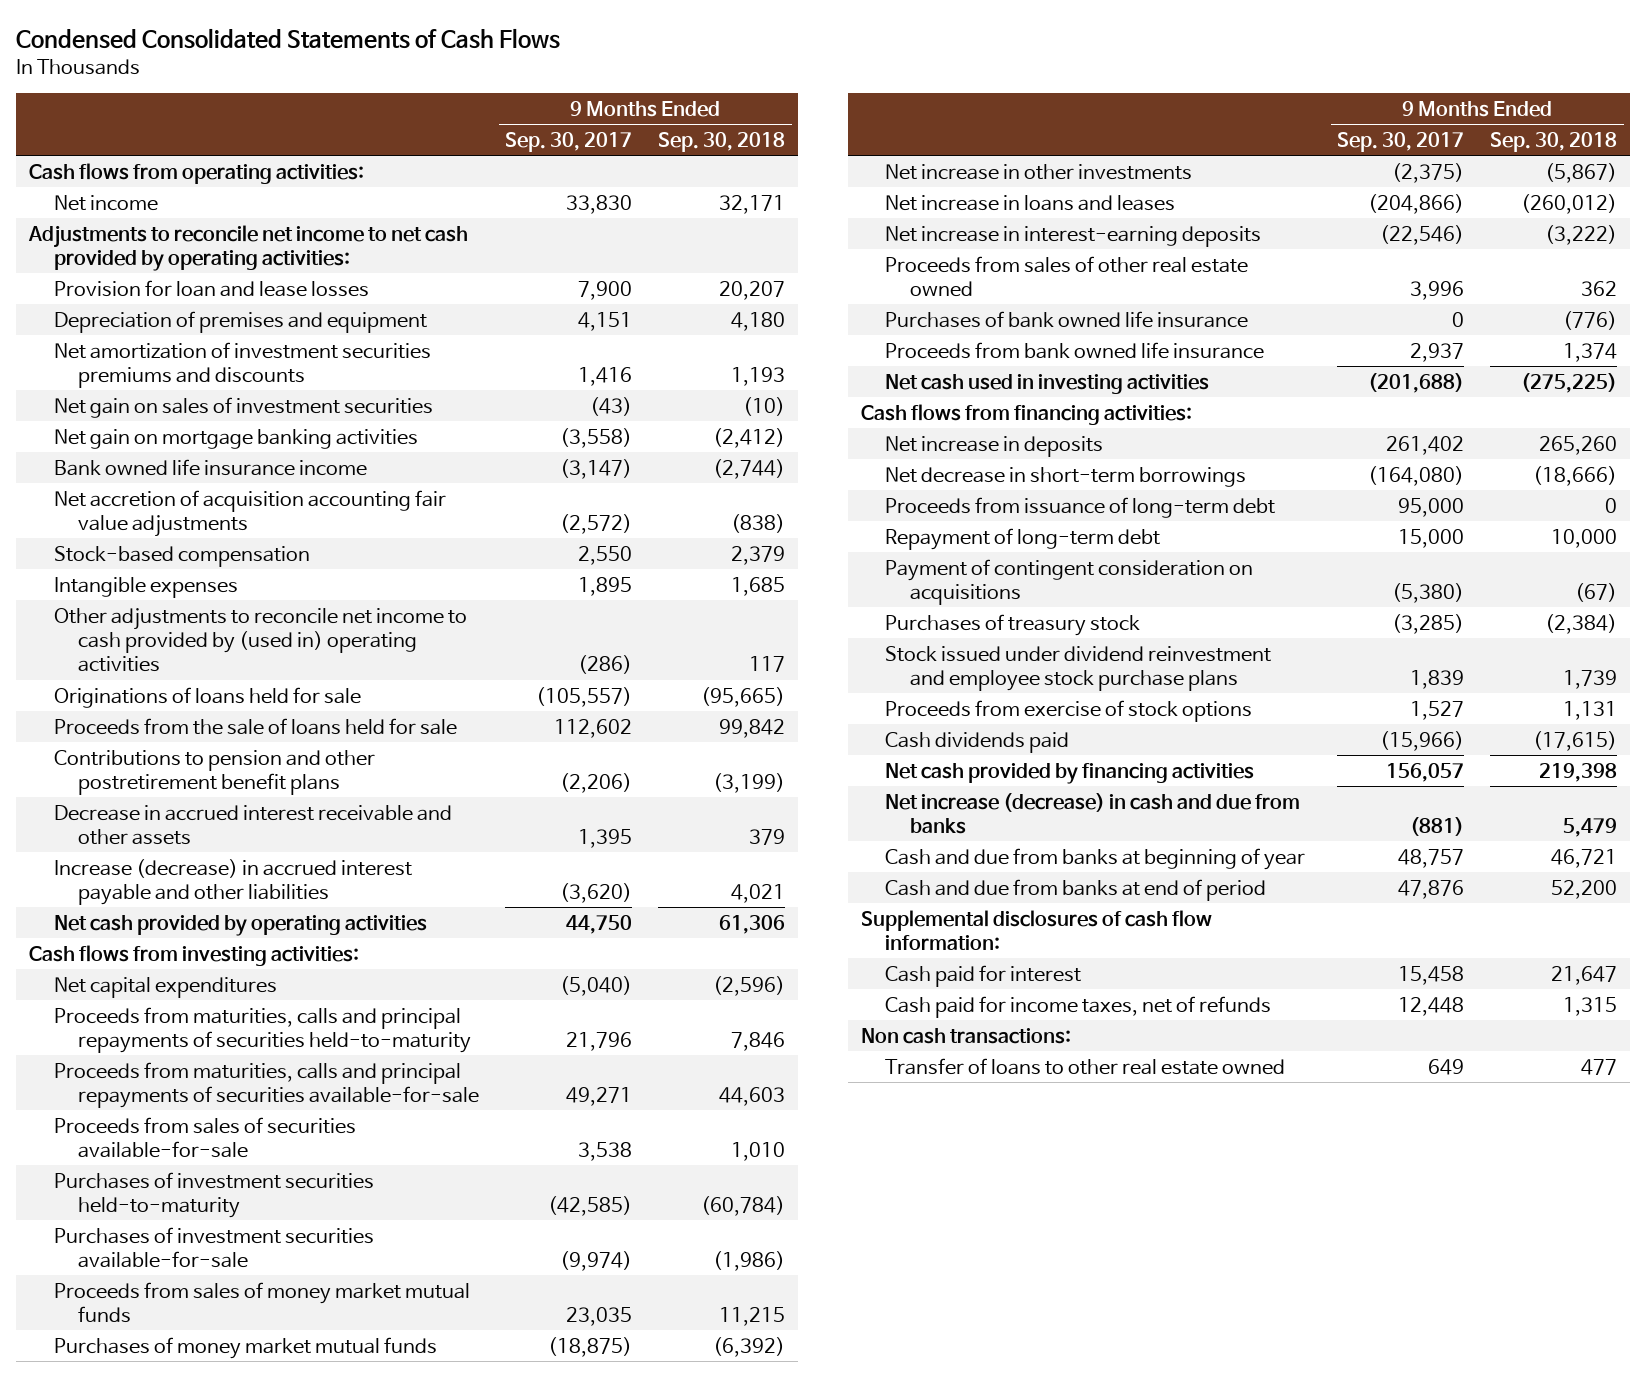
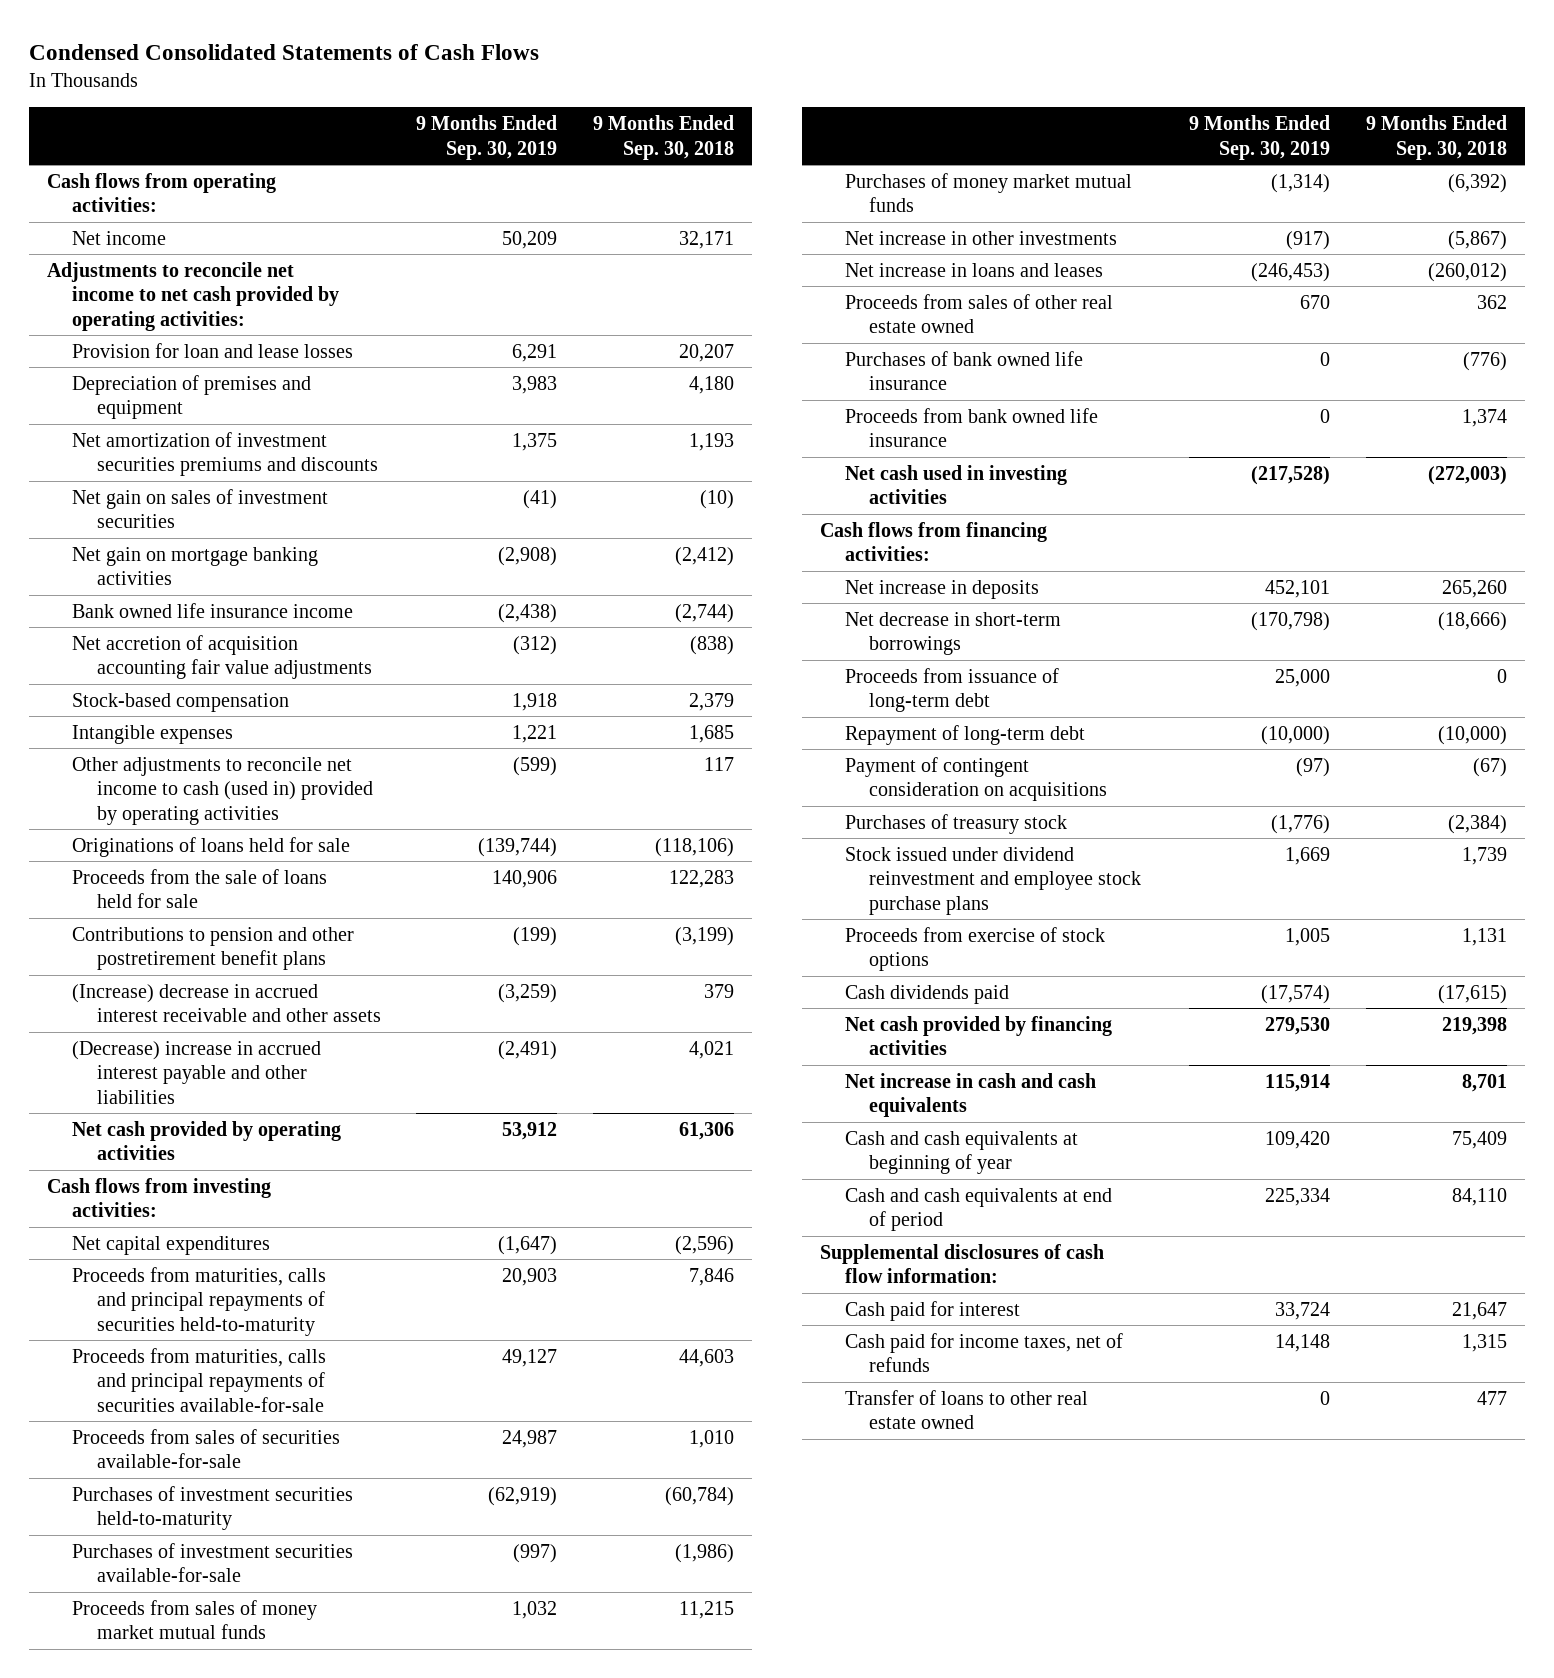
- | 9 Months Ended Sep. 30, 2017 | 9 Months Ended Sep. 30, 2018
+ | 9 Months Ended Sep. 30, 2019 | 9 Months Ended Sep. 30, 2018
- Other adjustments to reconcile net income to cash provided by (used in) operating activities | (286) | 117
- Originations of loans held for sale | (105,557) | (95,665)
- Proceeds from the sale of loans held for sale | 112,602 | 99,842
+ Other adjustments to reconcile net income to cash (used in) provided by operating activities | (599) | 117
+ Originations of loans held for sale | (139,744) | (118,106)
+ Proceeds from the sale of loans held for sale | 140,906 | 122,283
- Decrease in accrued interest receivable and other assets | 1,395 | 379
- Increase (decrease) in accrued interest payable and other liabilities | (3,620) | 4,021
+ (Increase) decrease in accrued interest receivable and other assets | (3,259) | 379
+ (Decrease) increase in accrued interest payable and other liabilities | (2,491) | 4,021
- Net increase in interest-earning deposits | (22,546) | (3,222)
- Net cash used in investing activities | (201,688) | (275,225)
+ Net cash used in investing activities | (217,528) | (272,003)
- Repayment of long-term debt | 15,000 | 10,000
+ Repayment of long-term debt | (10,000) | (10,000)
- Net increase (decrease) in cash and due from banks | (881) | 5,479
- Cash and due from banks at beginning of year | 48,757 | 46,721
- Cash and due from banks at end of period | 47,876 | 52,200
+ Net increase in cash and cash equivalents | 115,914 | 8,701
+ Cash and cash equivalents at beginning of year | 109,420 | 75,409
+ Cash and cash equivalents at end of period | 225,334 | 84,110
- Non cash transactions:

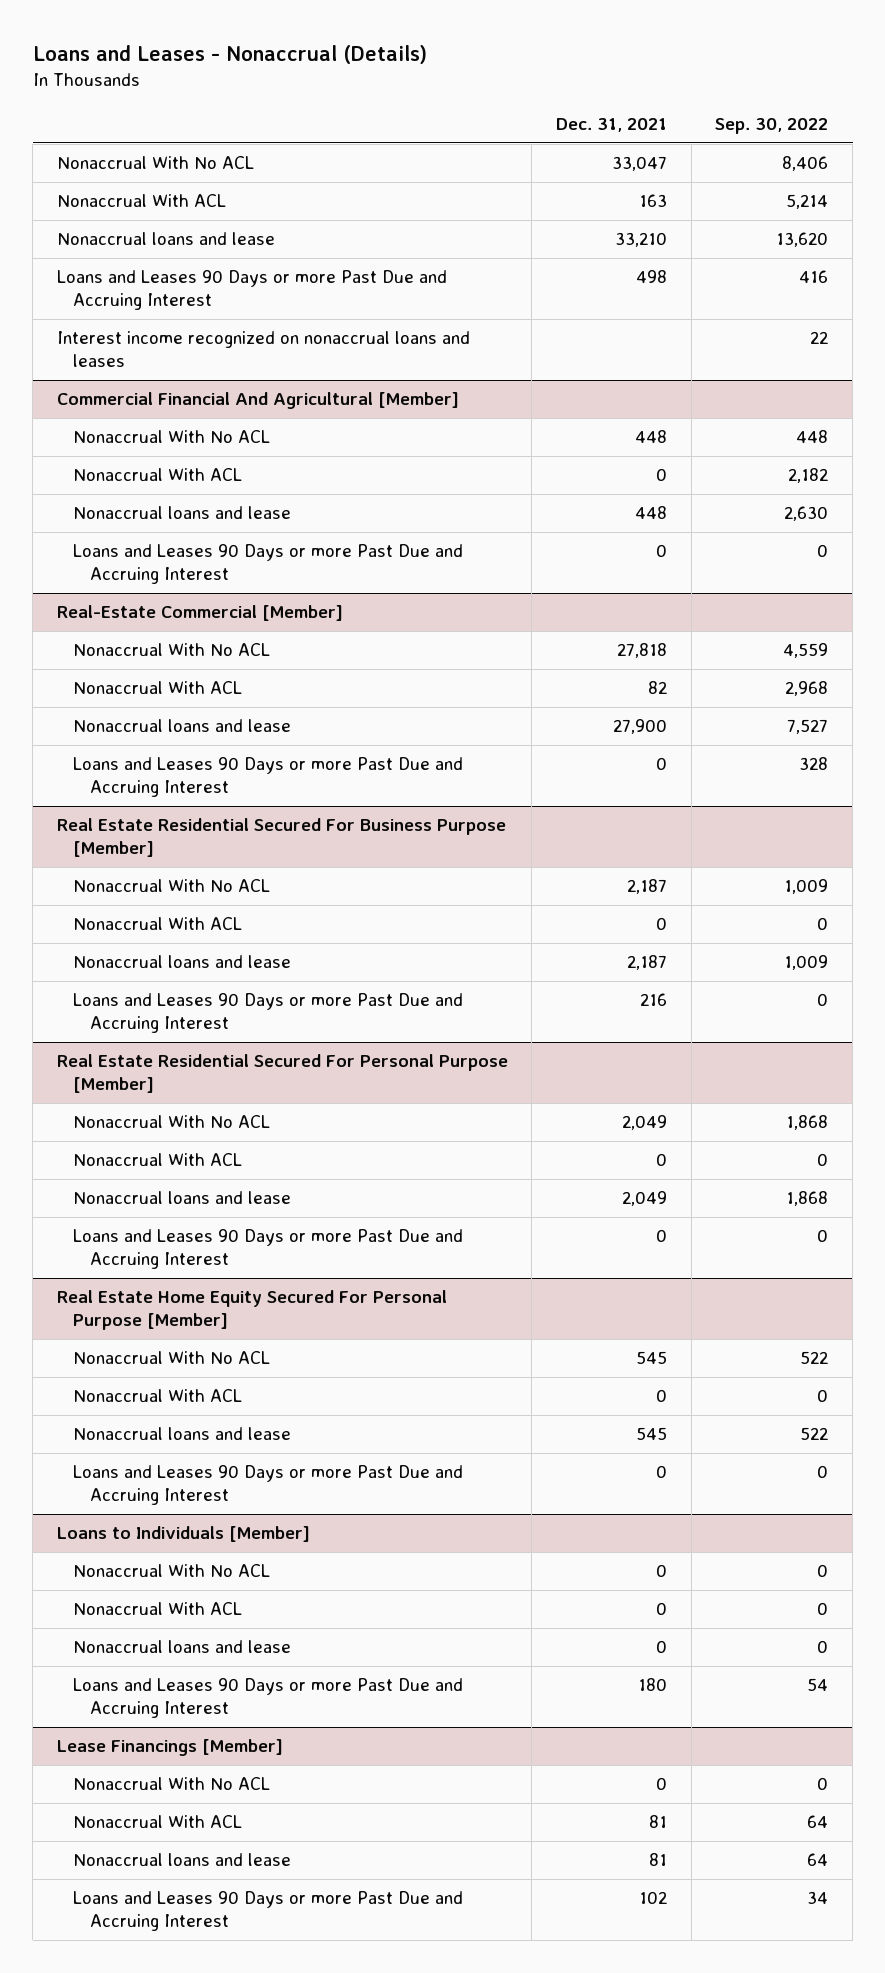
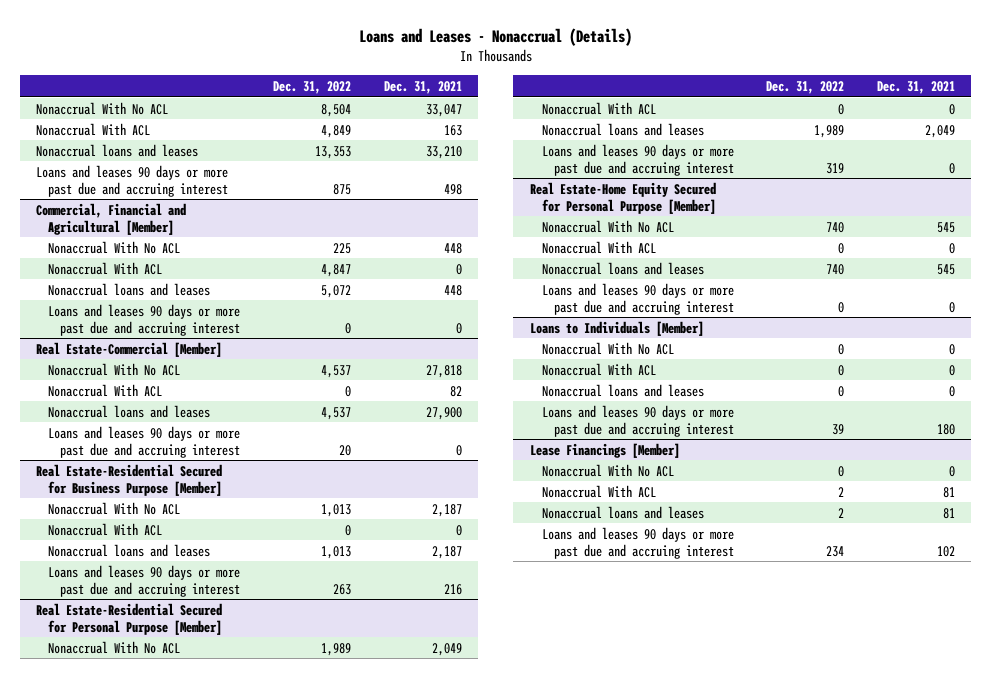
- | Dec. 31, 2021 | Sep. 30, 2022
+ | Dec. 31, 2022 | Dec. 31, 2021
- Nonaccrual loans and lease | 33,210 | 13,620
- Loans and Leases 90 Days or more Past Due and Accruing Interest | 498 | 416
- Interest income recognized on nonaccrual loans and leases | | 22
- Commercial Financial And Agricultural [Member]
+ Nonaccrual loans and leases | 13,353 | 33,210
+ Loans and leases 90 days or more past due and accruing interest | 875 | 498
+ Commercial, Financial and Agricultural [Member]
- Nonaccrual loans and lease | 448 | 2,630
- Loans and Leases 90 Days or more Past Due and Accruing Interest | 0 | 0
- Real-Estate Commercial [Member]
+ Nonaccrual loans and leases | 5,072 | 448
+ Loans and leases 90 days or more past due and accruing interest | 0 | 0
+ Real Estate-Commercial [Member]
- Nonaccrual loans and lease | 27,900 | 7,527
- Loans and Leases 90 Days or more Past Due and Accruing Interest | 0 | 328
- Real Estate Residential Secured For Business Purpose [Member]
+ Nonaccrual loans and leases | 4,537 | 27,900
+ Loans and leases 90 days or more past due and accruing interest | 20 | 0
+ Real Estate-Residential Secured for Business Purpose [Member]
- Nonaccrual loans and lease | 2,187 | 1,009
- Loans and Leases 90 Days or more Past Due and Accruing Interest | 216 | 0
- Real Estate Residential Secured For Personal Purpose [Member]
+ Nonaccrual loans and leases | 1,013 | 2,187
+ Loans and leases 90 days or more past due and accruing interest | 263 | 216
+ Real Estate-Residential Secured for Personal Purpose [Member]
- Nonaccrual loans and lease | 2,049 | 1,868
- Loans and Leases 90 Days or more Past Due and Accruing Interest | 0 | 0
- Real Estate Home Equity Secured For Personal Purpose [Member]
+ Nonaccrual loans and leases | 1,989 | 2,049
+ Loans and leases 90 days or more past due and accruing interest | 319 | 0
+ Real Estate-Home Equity Secured for Personal Purpose [Member]
- Nonaccrual loans and lease | 545 | 522
- Loans and Leases 90 Days or more Past Due and Accruing Interest | 0 | 0
+ Nonaccrual loans and leases | 740 | 545
+ Loans and leases 90 days or more past due and accruing interest | 0 | 0
@ Loans to Individuals [Member]
- Nonaccrual loans and lease | 0 | 0
- Loans and Leases 90 Days or more Past Due and Accruing Interest | 180 | 54
+ Nonaccrual loans and leases | 0 | 0
+ Loans and leases 90 days or more past due and accruing interest | 39 | 180
@ Lease Financings [Member]
- Nonaccrual loans and lease | 81 | 64
- Loans and Leases 90 Days or more Past Due and Accruing Interest | 102 | 34
+ Nonaccrual loans and leases | 2 | 81
+ Loans and leases 90 days or more past due and accruing interest | 234 | 102

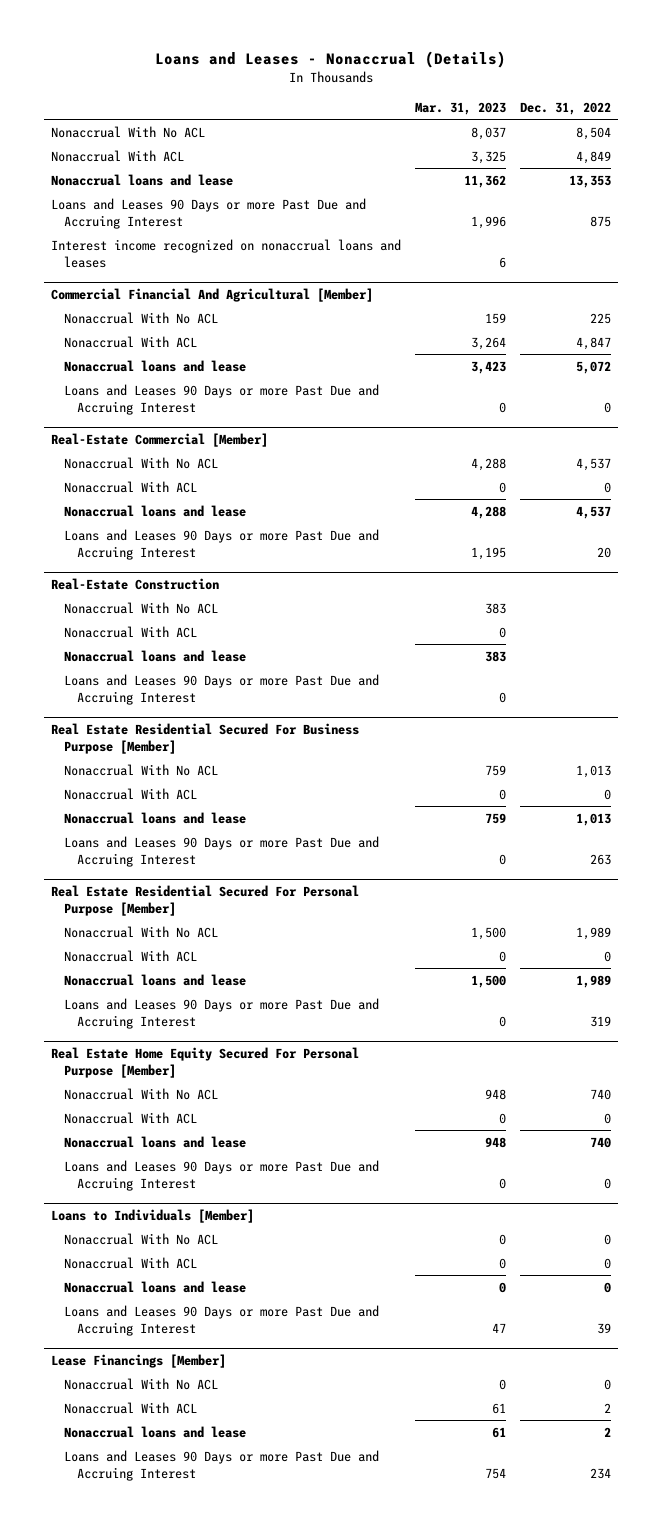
- | Dec. 31, 2022 | Dec. 31, 2021
+ | Mar. 31, 2023 | Dec. 31, 2022
- Nonaccrual loans and leases | 13,353 | 33,210
- Loans and leases 90 days or more past due and accruing interest | 875 | 498
- Commercial, Financial and Agricultural [Member]
+ Nonaccrual loans and lease | 11,362 | 13,353
+ Loans and Leases 90 Days or more Past Due and Accruing Interest | 1,996 | 875
+ Interest income recognized on nonaccrual loans and leases | 6 |
+ Commercial Financial And Agricultural [Member]
- Nonaccrual loans and leases | 5,072 | 448
- Loans and leases 90 days or more past due and accruing interest | 0 | 0
- Real Estate-Commercial [Member]
+ Nonaccrual loans and lease | 3,423 | 5,072
+ Loans and Leases 90 Days or more Past Due and Accruing Interest | 0 | 0
+ Real-Estate Commercial [Member]
- Nonaccrual loans and leases | 4,537 | 27,900
- Loans and leases 90 days or more past due and accruing interest | 20 | 0
- Real Estate-Residential Secured for Business Purpose [Member]
+ Nonaccrual loans and lease | 4,288 | 4,537
+ Loans and Leases 90 Days or more Past Due and Accruing Interest | 1,195 | 20
+ Real-Estate Construction
+ Nonaccrual With No ACL | 383 |
+ Nonaccrual With ACL | 0 |
+ Nonaccrual loans and lease | 383 |
+ Loans and Leases 90 Days or more Past Due and Accruing Interest | 0 |
+ Real Estate Residential Secured For Business Purpose [Member]
- Nonaccrual loans and leases | 1,013 | 2,187
- Loans and leases 90 days or more past due and accruing interest | 263 | 216
- Real Estate-Residential Secured for Personal Purpose [Member]
+ Nonaccrual loans and lease | 759 | 1,013
+ Loans and Leases 90 Days or more Past Due and Accruing Interest | 0 | 263
+ Real Estate Residential Secured For Personal Purpose [Member]
- Nonaccrual loans and leases | 1,989 | 2,049
- Loans and leases 90 days or more past due and accruing interest | 319 | 0
- Real Estate-Home Equity Secured for Personal Purpose [Member]
+ Nonaccrual loans and lease | 1,500 | 1,989
+ Loans and Leases 90 Days or more Past Due and Accruing Interest | 0 | 319
+ Real Estate Home Equity Secured For Personal Purpose [Member]
- Nonaccrual loans and leases | 740 | 545
- Loans and leases 90 days or more past due and accruing interest | 0 | 0
+ Nonaccrual loans and lease | 948 | 740
+ Loans and Leases 90 Days or more Past Due and Accruing Interest | 0 | 0
@ Loans to Individuals [Member]
- Nonaccrual loans and leases | 0 | 0
- Loans and leases 90 days or more past due and accruing interest | 39 | 180
+ Nonaccrual loans and lease | 0 | 0
+ Loans and Leases 90 Days or more Past Due and Accruing Interest | 47 | 39
@ Lease Financings [Member]
- Nonaccrual loans and leases | 2 | 81
- Loans and leases 90 days or more past due and accruing interest | 234 | 102
+ Nonaccrual loans and lease | 61 | 2
+ Loans and Leases 90 Days or more Past Due and Accruing Interest | 754 | 234

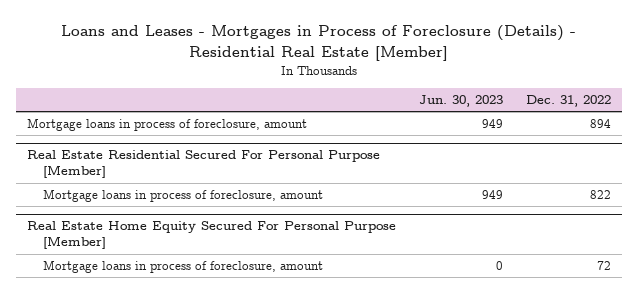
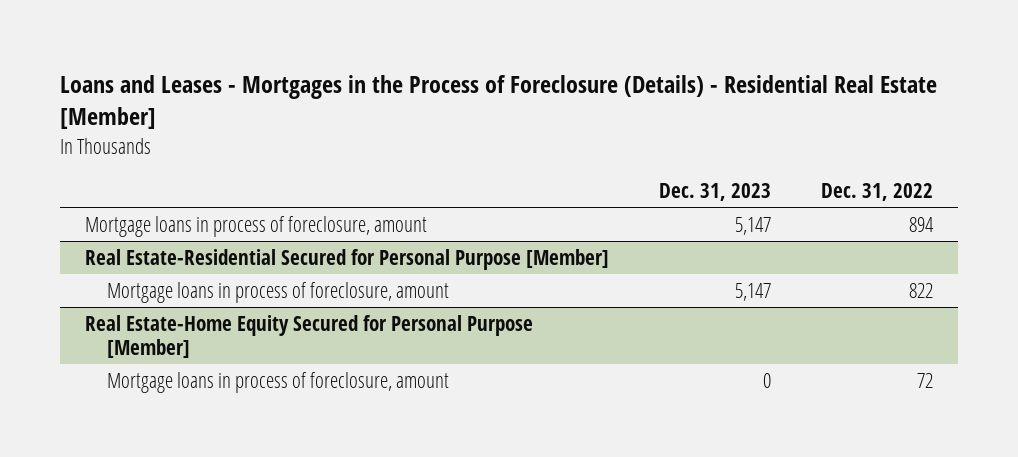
- Loans and Leases - Mortgages in Process of Foreclosure (Details) - Residential Real Estate [Member]
+ Loans and Leases - Mortgages in the Process of Foreclosure (Details) - Residential Real Estate [Member]
- | Jun. 30, 2023 | Dec. 31, 2022
+ | Dec. 31, 2023 | Dec. 31, 2022
- Real Estate Residential Secured For Personal Purpose [Member]
+ Real Estate-Residential Secured for Personal Purpose [Member]
- Real Estate Home Equity Secured For Personal Purpose [Member]
+ Real Estate-Home Equity Secured for Personal Purpose [Member]

